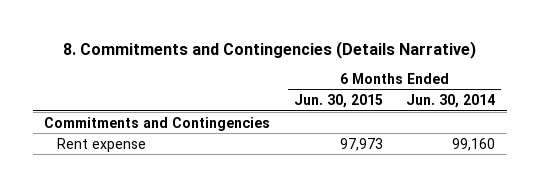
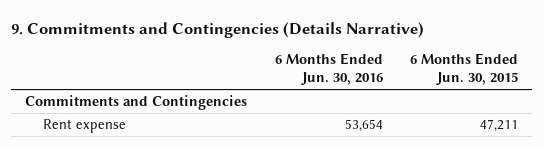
- 8. Commitments and Contingencies (Details Narrative)
+ 9. Commitments and Contingencies (Details Narrative)
- | 6 Months Ended Jun. 30, 2015 | 6 Months Ended Jun. 30, 2014
+ | 6 Months Ended Jun. 30, 2016 | 6 Months Ended Jun. 30, 2015
- Rent expense | 97,973 | 99,160
+ Rent expense | 53,654 | 47,211

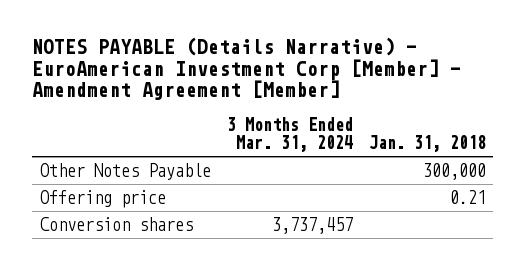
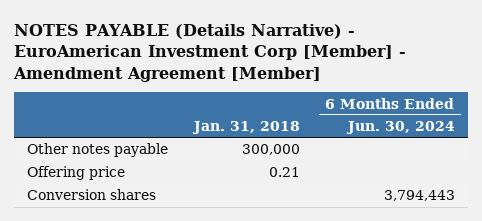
- | 3 Months Ended Mar. 31, 2024 | Jan. 31, 2018
+ | Jan. 31, 2018 | 6 Months Ended Jun. 30, 2024
- Other Notes Payable | | 300,000
+ Other notes payable | 300,000 |

